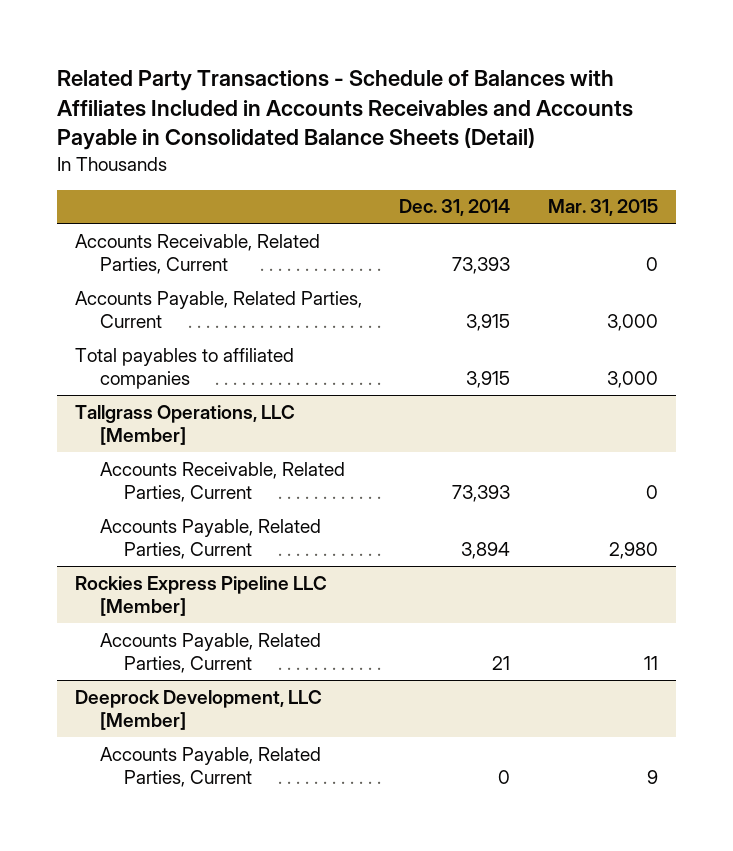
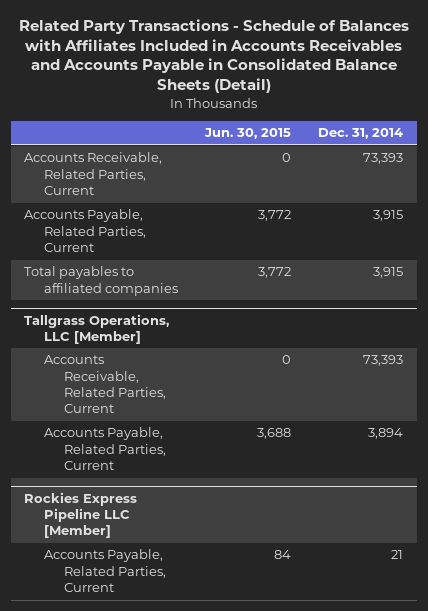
- | Dec. 31, 2014 | Mar. 31, 2015
+ | Jun. 30, 2015 | Dec. 31, 2014
- Deeprock Development, LLC [Member]
- Accounts Payable, Related Parties, Current | 0 | 9

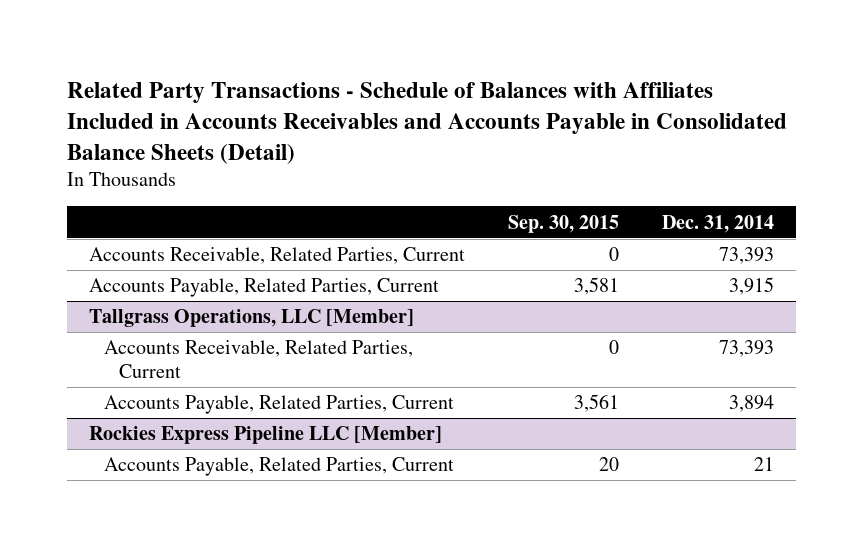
- | Jun. 30, 2015 | Dec. 31, 2014
+ | Sep. 30, 2015 | Dec. 31, 2014
- Total payables to affiliated companies | 3,772 | 3,915

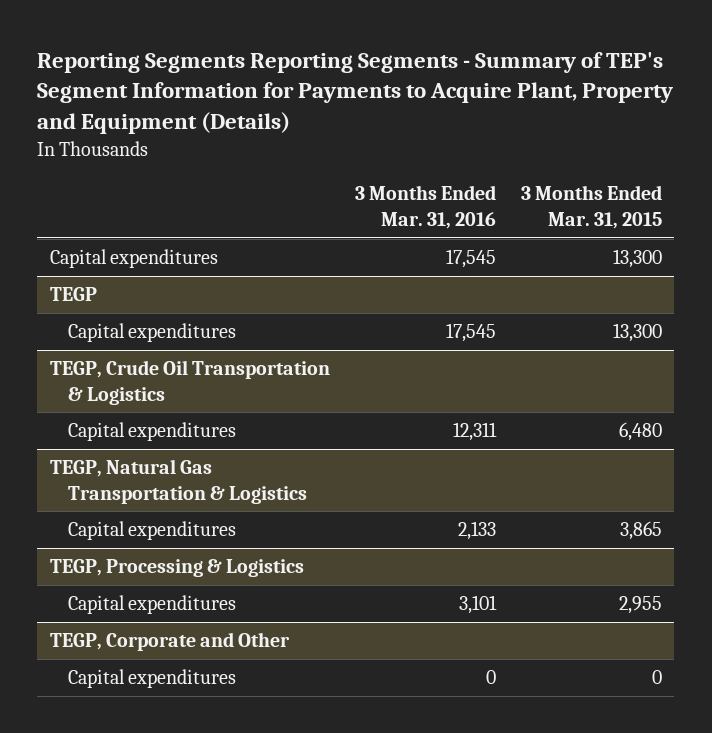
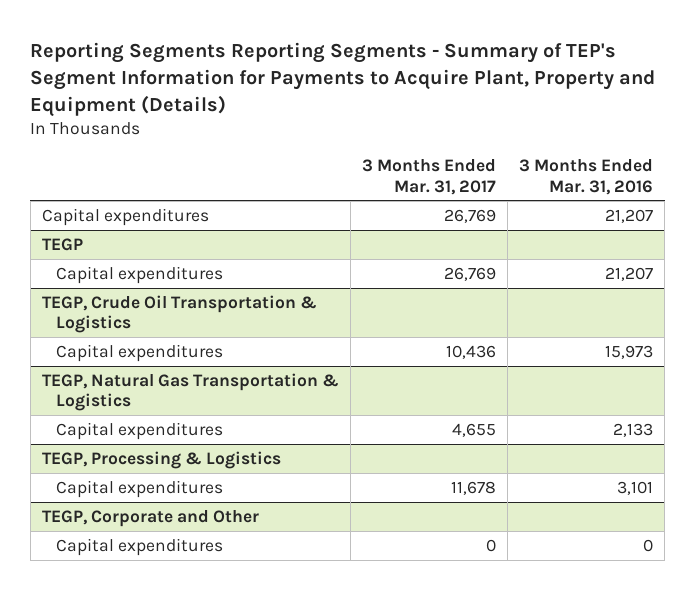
- | 3 Months Ended Mar. 31, 2016 | 3 Months Ended Mar. 31, 2015
+ | 3 Months Ended Mar. 31, 2017 | 3 Months Ended Mar. 31, 2016
- Capital expenditures | 17,545 | 13,300
+ Capital expenditures | 26,769 | 21,207
@ TEGP
- Capital expenditures | 17,545 | 13,300
+ Capital expenditures | 26,769 | 21,207
@ TEGP, Crude Oil Transportation & Logistics
- Capital expenditures | 12,311 | 6,480
+ Capital expenditures | 10,436 | 15,973

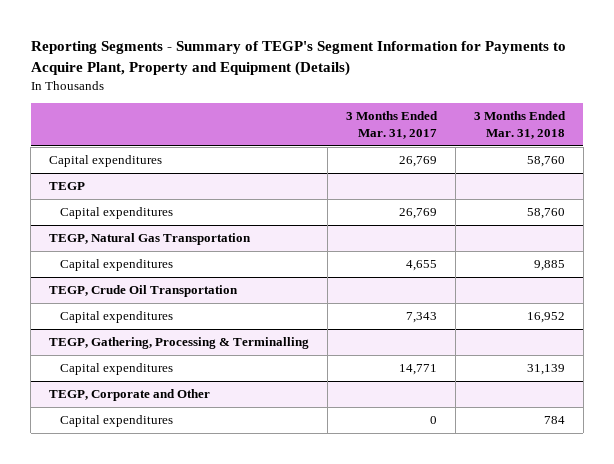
- Reporting Segments Reporting Segments - Summary of TEP's Segment Information for Payments to Acquire Plant, Property and Equipment (Details)
+ Reporting Segments - Summary of TEGP's Segment Information for Payments to Acquire Plant, Property and Equipment (Details)
- | 3 Months Ended Mar. 31, 2017 | 3 Months Ended Mar. 31, 2016
+ | 3 Months Ended Mar. 31, 2017 | 3 Months Ended Mar. 31, 2018
- TEGP, Crude Oil Transportation & Logistics
- Capital expenditures | 10,436 | 15,973
- TEGP, Natural Gas Transportation & Logistics
+ TEGP, Natural Gas Transportation
- TEGP, Processing & Logistics
- Capital expenditures | 11,678 | 3,101
+ TEGP, Crude Oil Transportation
+ Capital expenditures | 7,343 | 16,952
+ TEGP, Gathering, Processing & Terminalling
+ Capital expenditures | 14,771 | 31,139

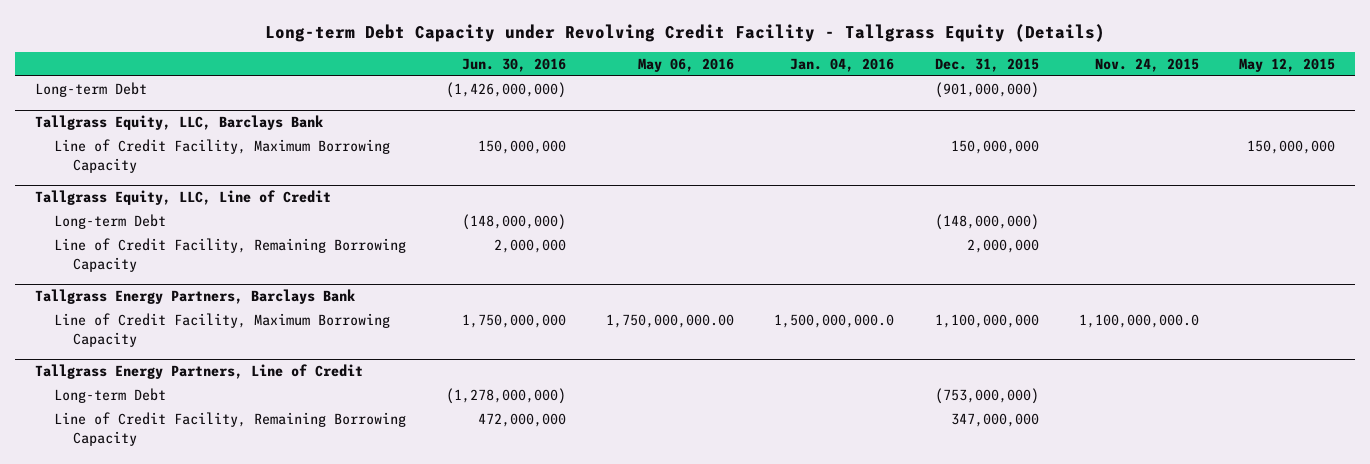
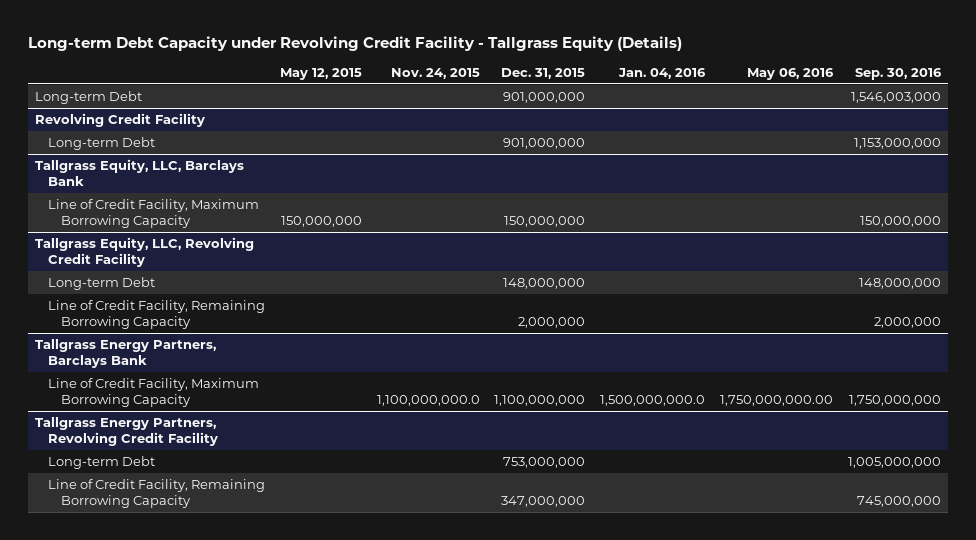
- | Jun. 30, 2016 | May 06, 2016 | Jan. 04, 2016 | Dec. 31, 2015 | Nov. 24, 2015 | May 12, 2015
+ | May 12, 2015 | Nov. 24, 2015 | Dec. 31, 2015 | Jan. 04, 2016 | May 06, 2016 | Sep. 30, 2016
- Long-term Debt | (1,426,000,000) | | | (901,000,000) | |
+ Long-term Debt | | | 901,000,000 | | | 1,546,003,000
+ Revolving Credit Facility
+ Long-term Debt | | | 901,000,000 | | | 1,153,000,000
- Tallgrass Equity, LLC, Line of Credit
- Long-term Debt | (148,000,000) | | | (148,000,000) | |
+ Tallgrass Equity, LLC, Revolving Credit Facility
+ Long-term Debt | | | 148,000,000 | | | 148,000,000
- Tallgrass Energy Partners, Line of Credit
- Long-term Debt | (1,278,000,000) | | | (753,000,000) | |
+ Tallgrass Energy Partners, Revolving Credit Facility
+ Long-term Debt | | | 753,000,000 | | | 1,005,000,000

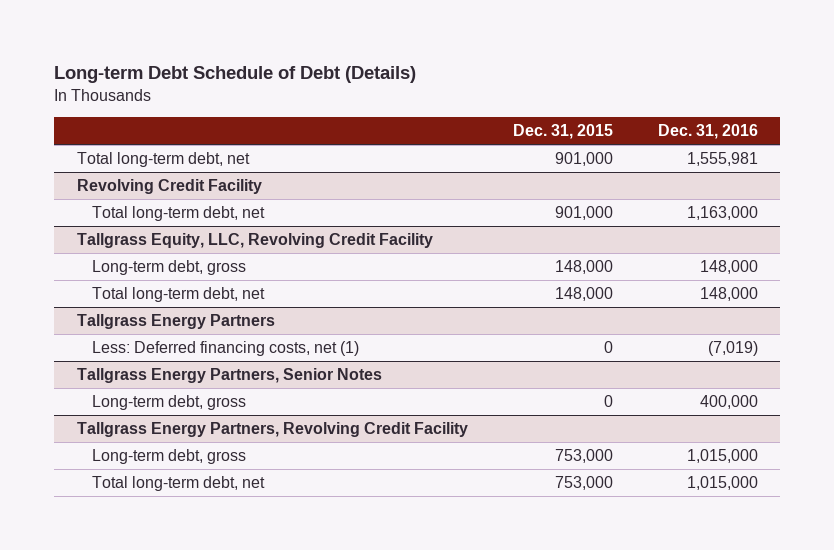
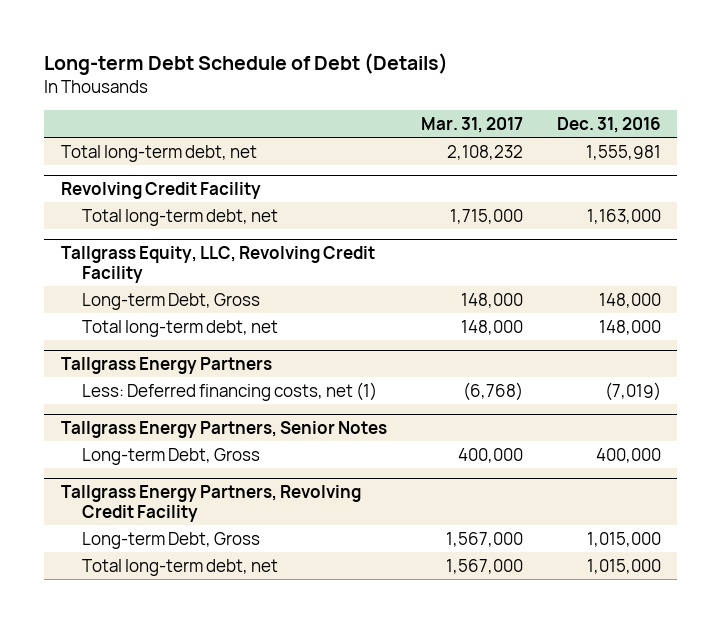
- | Dec. 31, 2015 | Dec. 31, 2016
+ | Mar. 31, 2017 | Dec. 31, 2016
@ Tallgrass Equity, LLC, Revolving Credit Facility
- Long-term debt, gross | 148,000 | 148,000
+ Long-term Debt, Gross | 148,000 | 148,000
@ Tallgrass Energy Partners, Senior Notes
- Long-term debt, gross | 0 | 400,000
+ Long-term Debt, Gross | 400,000 | 400,000
@ Tallgrass Energy Partners, Revolving Credit Facility
- Long-term debt, gross | 753,000 | 1,015,000
+ Long-term Debt, Gross | 1,567,000 | 1,015,000

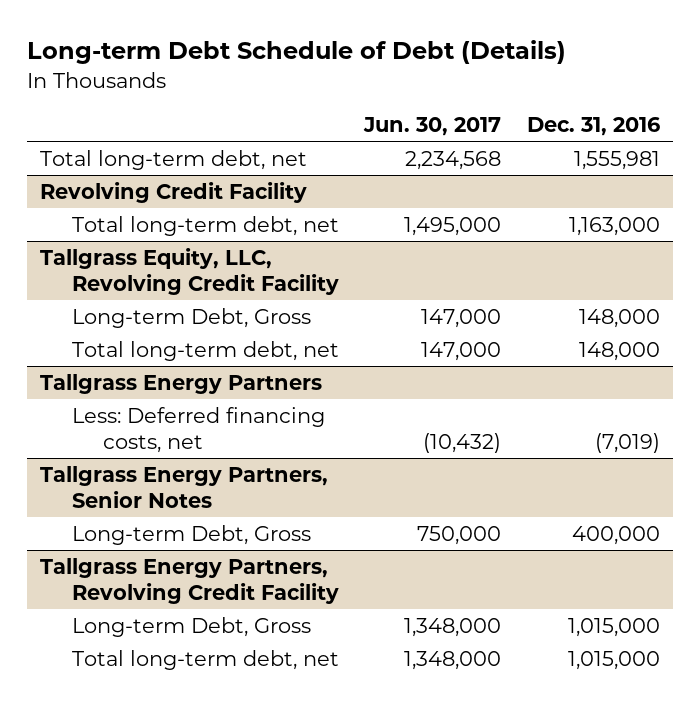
- | Mar. 31, 2017 | Dec. 31, 2016
+ | Jun. 30, 2017 | Dec. 31, 2016
@ Tallgrass Energy Partners
- Less: Deferred financing costs, net (1) | (6,768) | (7,019)
+ Less: Deferred financing costs, net | (10,432) | (7,019)

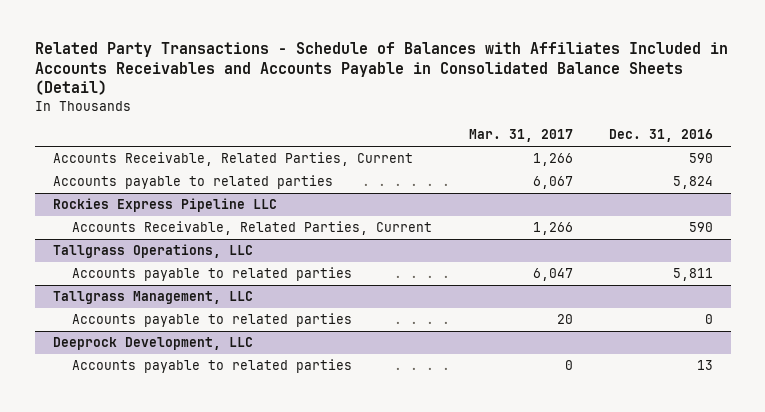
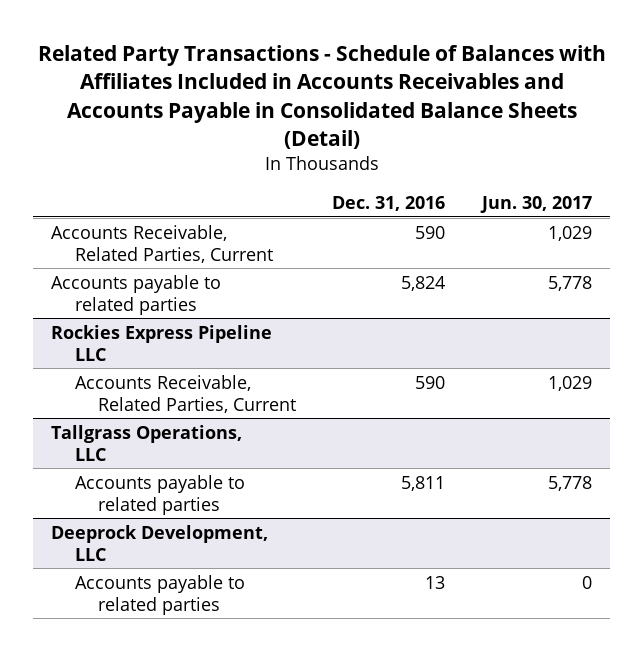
- | Mar. 31, 2017 | Dec. 31, 2016
+ | Dec. 31, 2016 | Jun. 30, 2017
- Tallgrass Management, LLC
- Accounts payable to related parties | 20 | 0

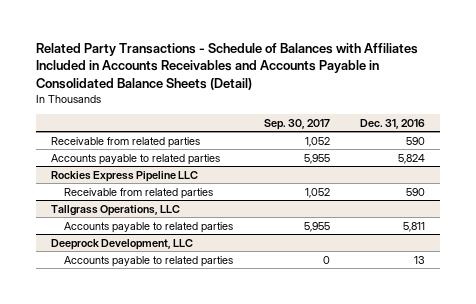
- | Dec. 31, 2016 | Jun. 30, 2017
+ | Sep. 30, 2017 | Dec. 31, 2016
- Accounts Receivable, Related Parties, Current | 590 | 1,029
+ Receivable from related parties | 1,052 | 590
@ Rockies Express Pipeline LLC
- Accounts Receivable, Related Parties, Current | 590 | 1,029
+ Receivable from related parties | 1,052 | 590

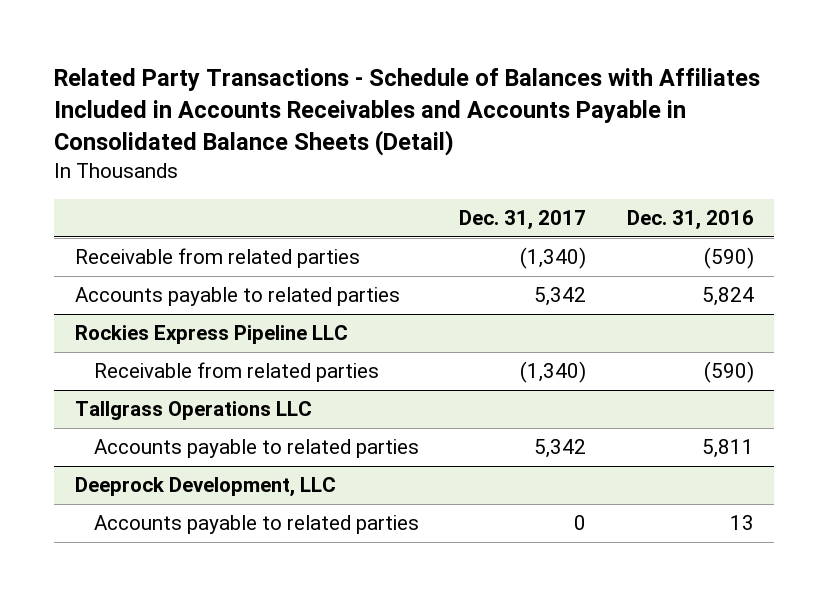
- | Sep. 30, 2017 | Dec. 31, 2016
+ | Dec. 31, 2017 | Dec. 31, 2016
- Receivable from related parties | 1,052 | 590
+ Receivable from related parties | (1,340) | (590)
@ Rockies Express Pipeline LLC
- Receivable from related parties | 1,052 | 590
- Tallgrass Operations, LLC
@ Rockies Express Pipeline LLC
+ Receivable from related parties | (1,340) | (590)
+ Tallgrass Operations LLC

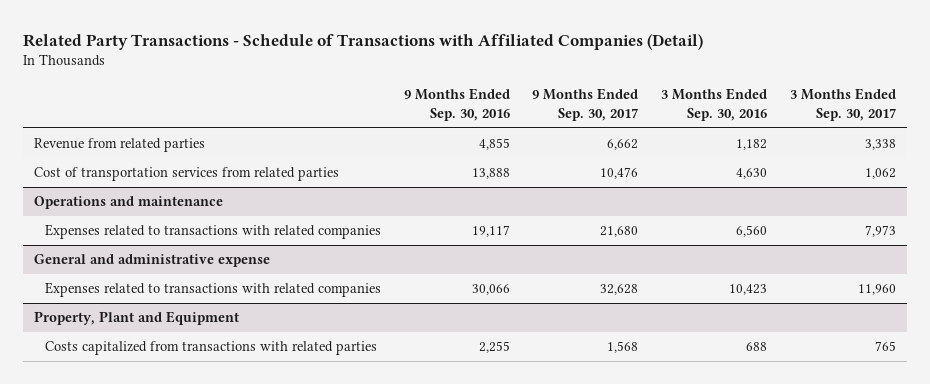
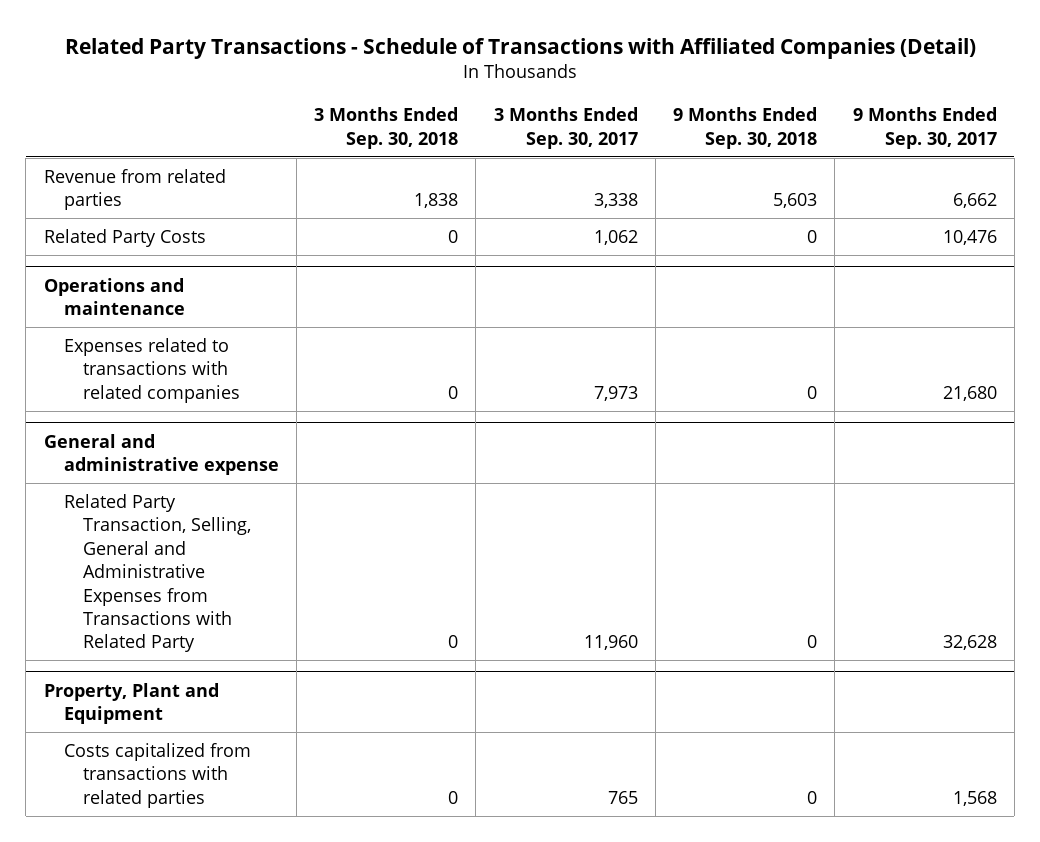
- | 9 Months Ended Sep. 30, 2016 | 9 Months Ended Sep. 30, 2017 | 3 Months Ended Sep. 30, 2016 | 3 Months Ended Sep. 30, 2017
+ | 3 Months Ended Sep. 30, 2018 | 3 Months Ended Sep. 30, 2017 | 9 Months Ended Sep. 30, 2018 | 9 Months Ended Sep. 30, 2017
- Cost of transportation services from related parties | 13,888 | 10,476 | 4,630 | 1,062
+ Related Party Costs | 0 | 1,062 | 0 | 10,476
@ General and administrative expense
- Expenses related to transactions with related companies | 30,066 | 32,628 | 10,423 | 11,960
+ Related Party Transaction, Selling, General and Administrative Expenses from Transactions with Related Party | 0 | 11,960 | 0 | 32,628

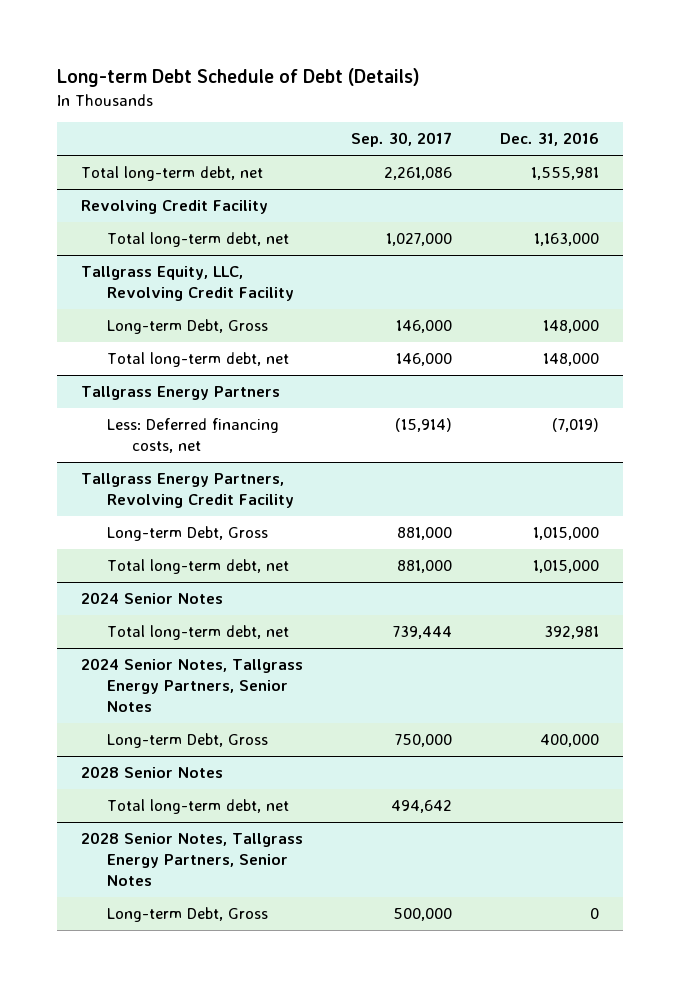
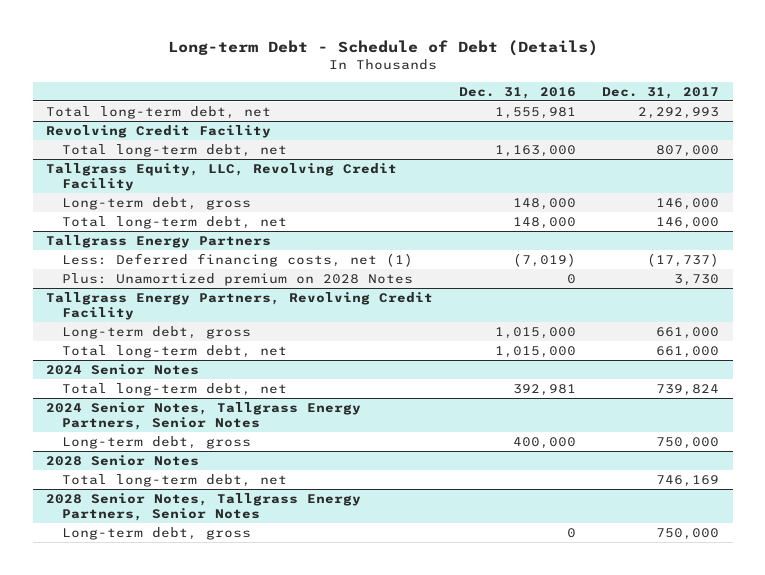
- Long-term Debt Schedule of Debt (Details)
+ Long-term Debt - Schedule of Debt (Details)
- | Sep. 30, 2017 | Dec. 31, 2016
+ | Dec. 31, 2016 | Dec. 31, 2017
@ Tallgrass Equity, LLC, Revolving Credit Facility
- Long-term Debt, Gross | 146,000 | 148,000
+ Long-term debt, gross | 148,000 | 146,000
@ Tallgrass Energy Partners
- Less: Deferred financing costs, net | (15,914) | (7,019)
+ Less: Deferred financing costs, net (1) | (7,019) | (17,737)
+ Plus: Unamortized premium on 2028 Notes | 0 | 3,730
@ Tallgrass Energy Partners, Revolving Credit Facility
- Long-term Debt, Gross | 881,000 | 1,015,000
+ Long-term debt, gross | 1,015,000 | 661,000
@ 2024 Senior Notes, Tallgrass Energy Partners, Senior Notes
- Long-term Debt, Gross | 750,000 | 400,000
+ Long-term debt, gross | 400,000 | 750,000
@ 2028 Senior Notes, Tallgrass Energy Partners, Senior Notes
- Long-term Debt, Gross | 500,000 | 0
+ Long-term debt, gross | 0 | 750,000

